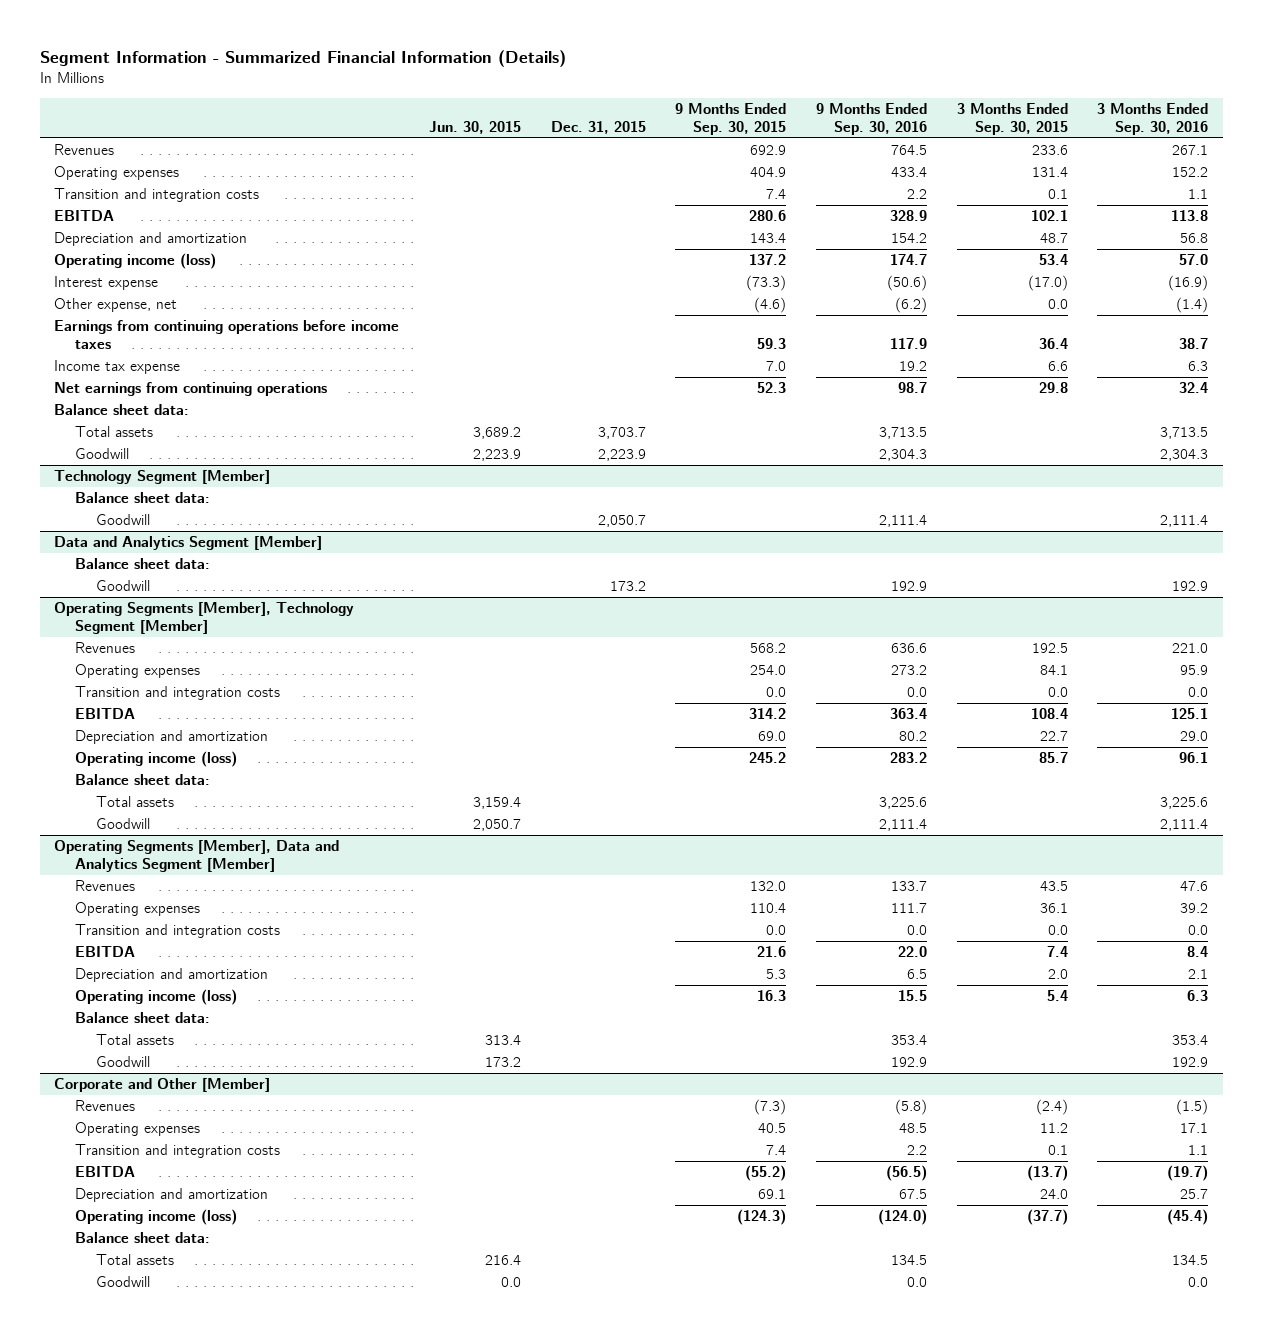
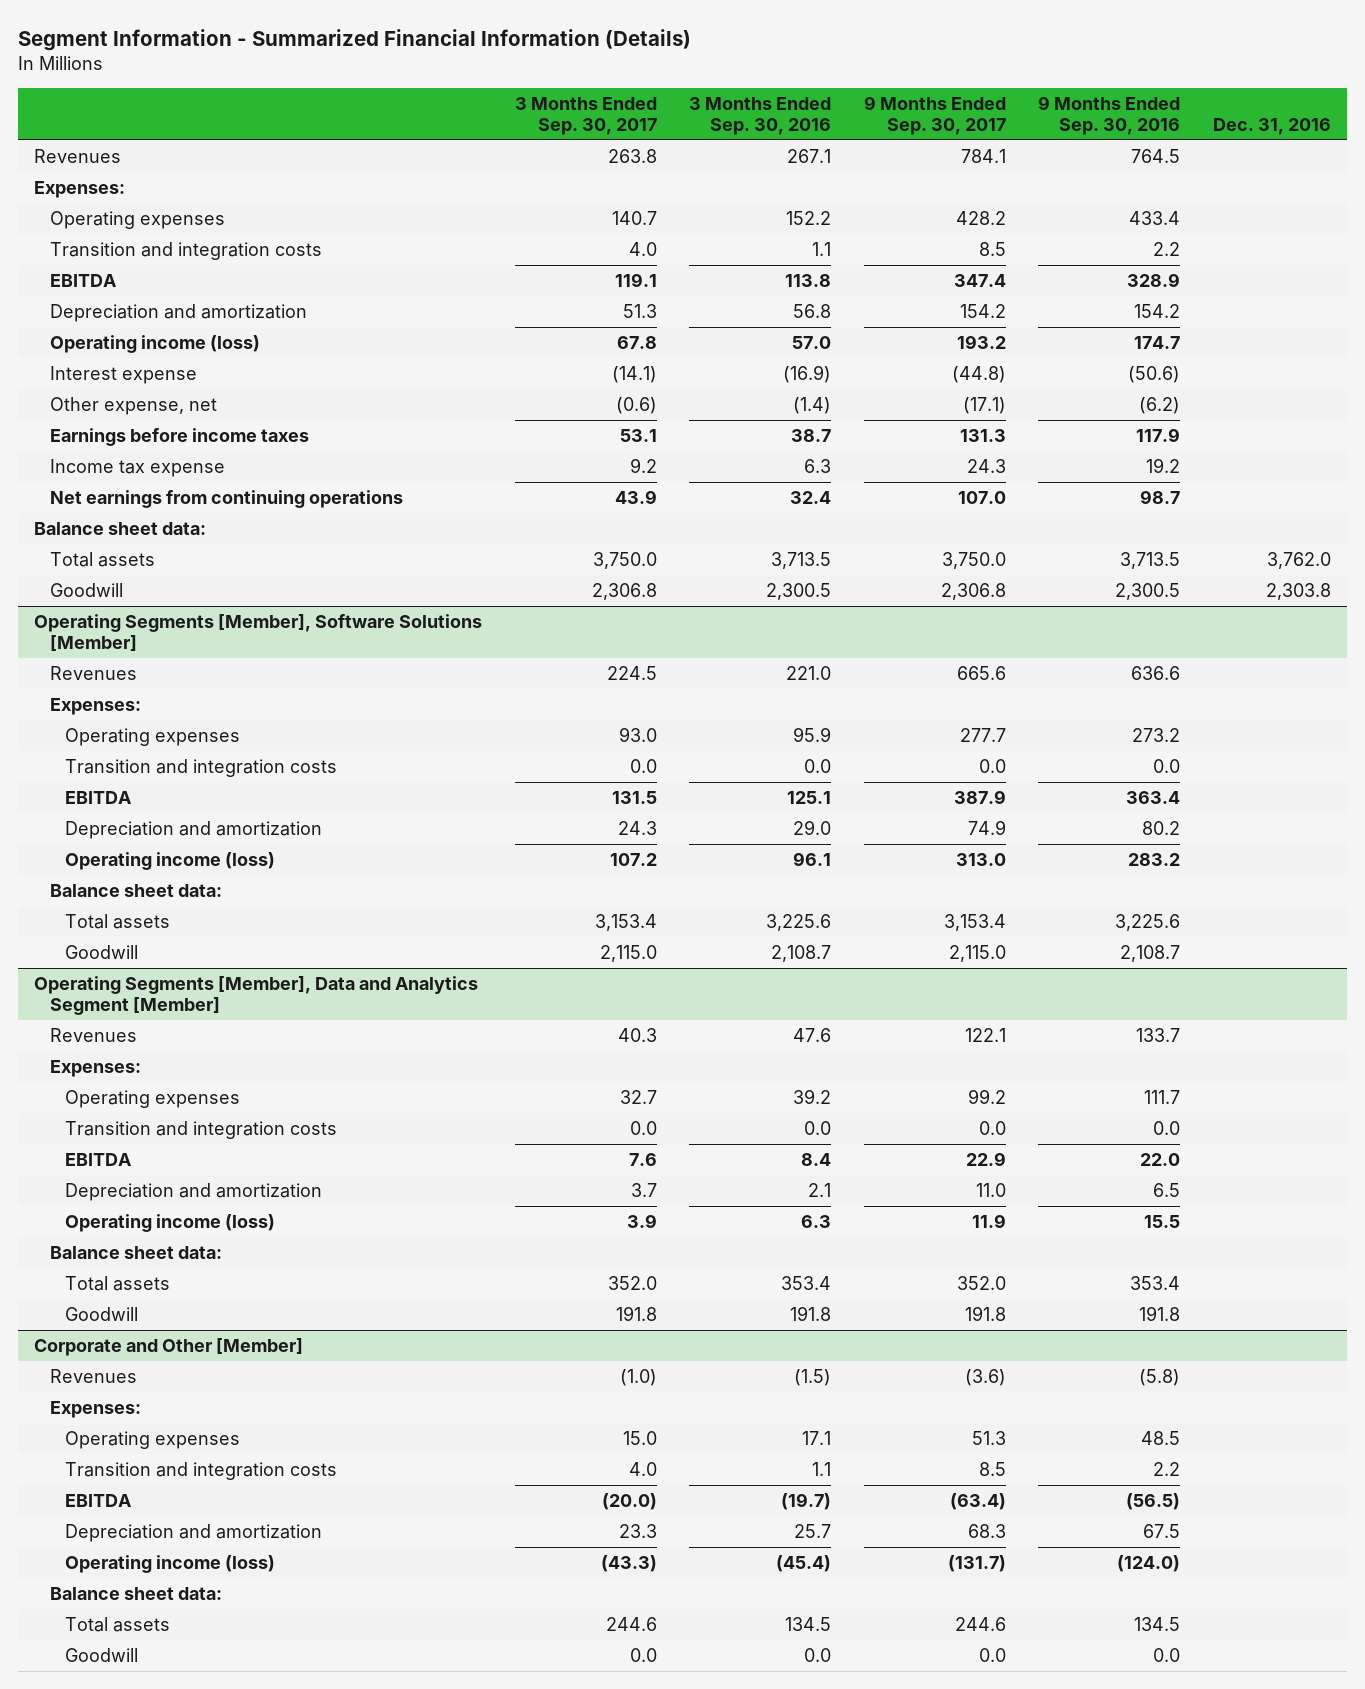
- | Jun. 30, 2015 | Dec. 31, 2015 | 9 Months Ended Sep. 30, 2015 | 9 Months Ended Sep. 30, 2016 | 3 Months Ended Sep. 30, 2015 | 3 Months Ended Sep. 30, 2016
+ | 3 Months Ended Sep. 30, 2017 | 3 Months Ended Sep. 30, 2016 | 9 Months Ended Sep. 30, 2017 | 9 Months Ended Sep. 30, 2016 | Dec. 31, 2016
+ Expenses:
- Earnings from continuing operations before income taxes | | | 59.3 | 117.9 | 36.4 | 38.7
+ Earnings before income taxes | 53.1 | 38.7 | 131.3 | 117.9 |
- Goodwill | 2,223.9 | 2,223.9 | | 2,304.3 | | 2,304.3
- Technology Segment [Member]
- Balance sheet data:
- Goodwill | | 2,050.7 | | 2,111.4 | | 2,111.4
- Data and Analytics Segment [Member]
- Balance sheet data:
- Goodwill | | 173.2 | | 192.9 | | 192.9
- Operating Segments [Member], Technology Segment [Member]
+ Goodwill | 2,306.8 | 2,300.5 | 2,306.8 | 2,300.5 | 2,303.8
+ Operating Segments [Member], Software Solutions [Member]
+ Expenses:
- Goodwill | 2,050.7 | | | 2,111.4 | | 2,111.4
+ Goodwill | 2,115.0 | 2,108.7 | 2,115.0 | 2,108.7 |
@ Operating Segments [Member], Data and Analytics Segment [Member]
+ Expenses:
- Goodwill | 173.2 | | | 192.9 | | 192.9
+ Goodwill | 191.8 | 191.8 | 191.8 | 191.8 |
@ Corporate and Other [Member]
+ Expenses:

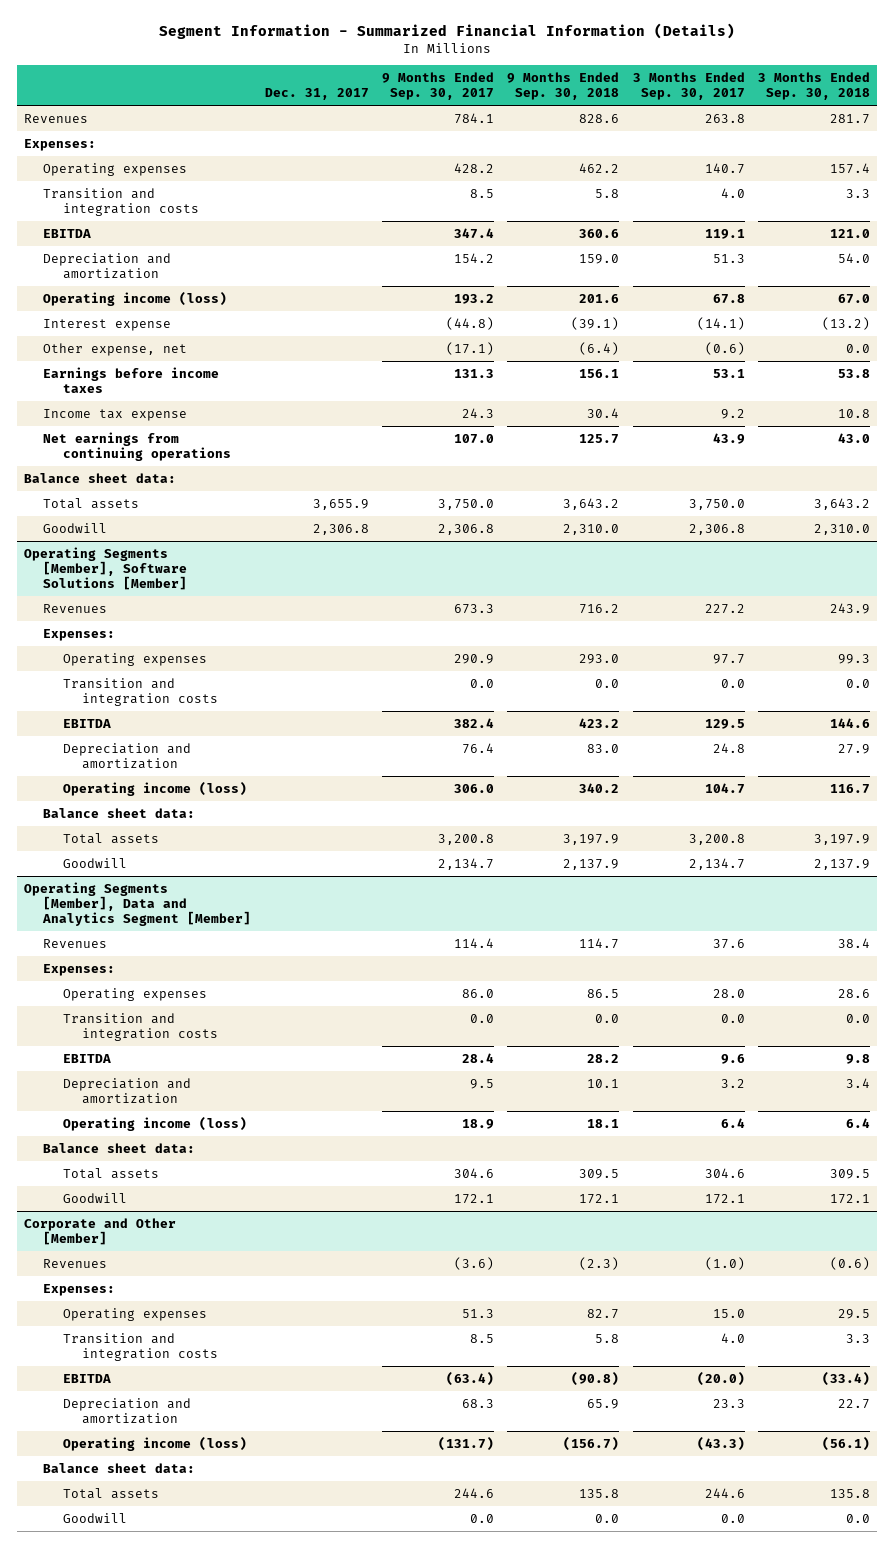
- | 3 Months Ended Sep. 30, 2017 | 3 Months Ended Sep. 30, 2016 | 9 Months Ended Sep. 30, 2017 | 9 Months Ended Sep. 30, 2016 | Dec. 31, 2016
+ | Dec. 31, 2017 | 9 Months Ended Sep. 30, 2017 | 9 Months Ended Sep. 30, 2018 | 3 Months Ended Sep. 30, 2017 | 3 Months Ended Sep. 30, 2018
@ Operating Segments [Member], Software Solutions [Member]
- Revenues | 224.5 | 221.0 | 665.6 | 636.6 |
+ Revenues | | 673.3 | 716.2 | 227.2 | 243.9
- Operating expenses | 93.0 | 95.9 | 277.7 | 273.2 |
+ Operating expenses | | 290.9 | 293.0 | 97.7 | 99.3
- EBITDA | 131.5 | 125.1 | 387.9 | 363.4 |
- Depreciation and amortization | 24.3 | 29.0 | 74.9 | 80.2 |
- Operating income (loss) | 107.2 | 96.1 | 313.0 | 283.2 |
+ EBITDA | | 382.4 | 423.2 | 129.5 | 144.6
+ Depreciation and amortization | | 76.4 | 83.0 | 24.8 | 27.9
+ Operating income (loss) | | 306.0 | 340.2 | 104.7 | 116.7
- Total assets | 3,153.4 | 3,225.6 | 3,153.4 | 3,225.6 |
- Goodwill | 2,115.0 | 2,108.7 | 2,115.0 | 2,108.7 |
+ Total assets | | 3,200.8 | 3,197.9 | 3,200.8 | 3,197.9
+ Goodwill | | 2,134.7 | 2,137.9 | 2,134.7 | 2,137.9
@ Operating Segments [Member], Data and Analytics Segment [Member]
- Revenues | 40.3 | 47.6 | 122.1 | 133.7 |
+ Revenues | | 114.4 | 114.7 | 37.6 | 38.4
- Operating expenses | 32.7 | 39.2 | 99.2 | 111.7 |
+ Operating expenses | | 86.0 | 86.5 | 28.0 | 28.6
- EBITDA | 7.6 | 8.4 | 22.9 | 22.0 |
- Depreciation and amortization | 3.7 | 2.1 | 11.0 | 6.5 |
- Operating income (loss) | 3.9 | 6.3 | 11.9 | 15.5 |
+ EBITDA | | 28.4 | 28.2 | 9.6 | 9.8
+ Depreciation and amortization | | 9.5 | 10.1 | 3.2 | 3.4
+ Operating income (loss) | | 18.9 | 18.1 | 6.4 | 6.4
- Total assets | 352.0 | 353.4 | 352.0 | 353.4 |
- Goodwill | 191.8 | 191.8 | 191.8 | 191.8 |
+ Total assets | | 304.6 | 309.5 | 304.6 | 309.5
+ Goodwill | | 172.1 | 172.1 | 172.1 | 172.1

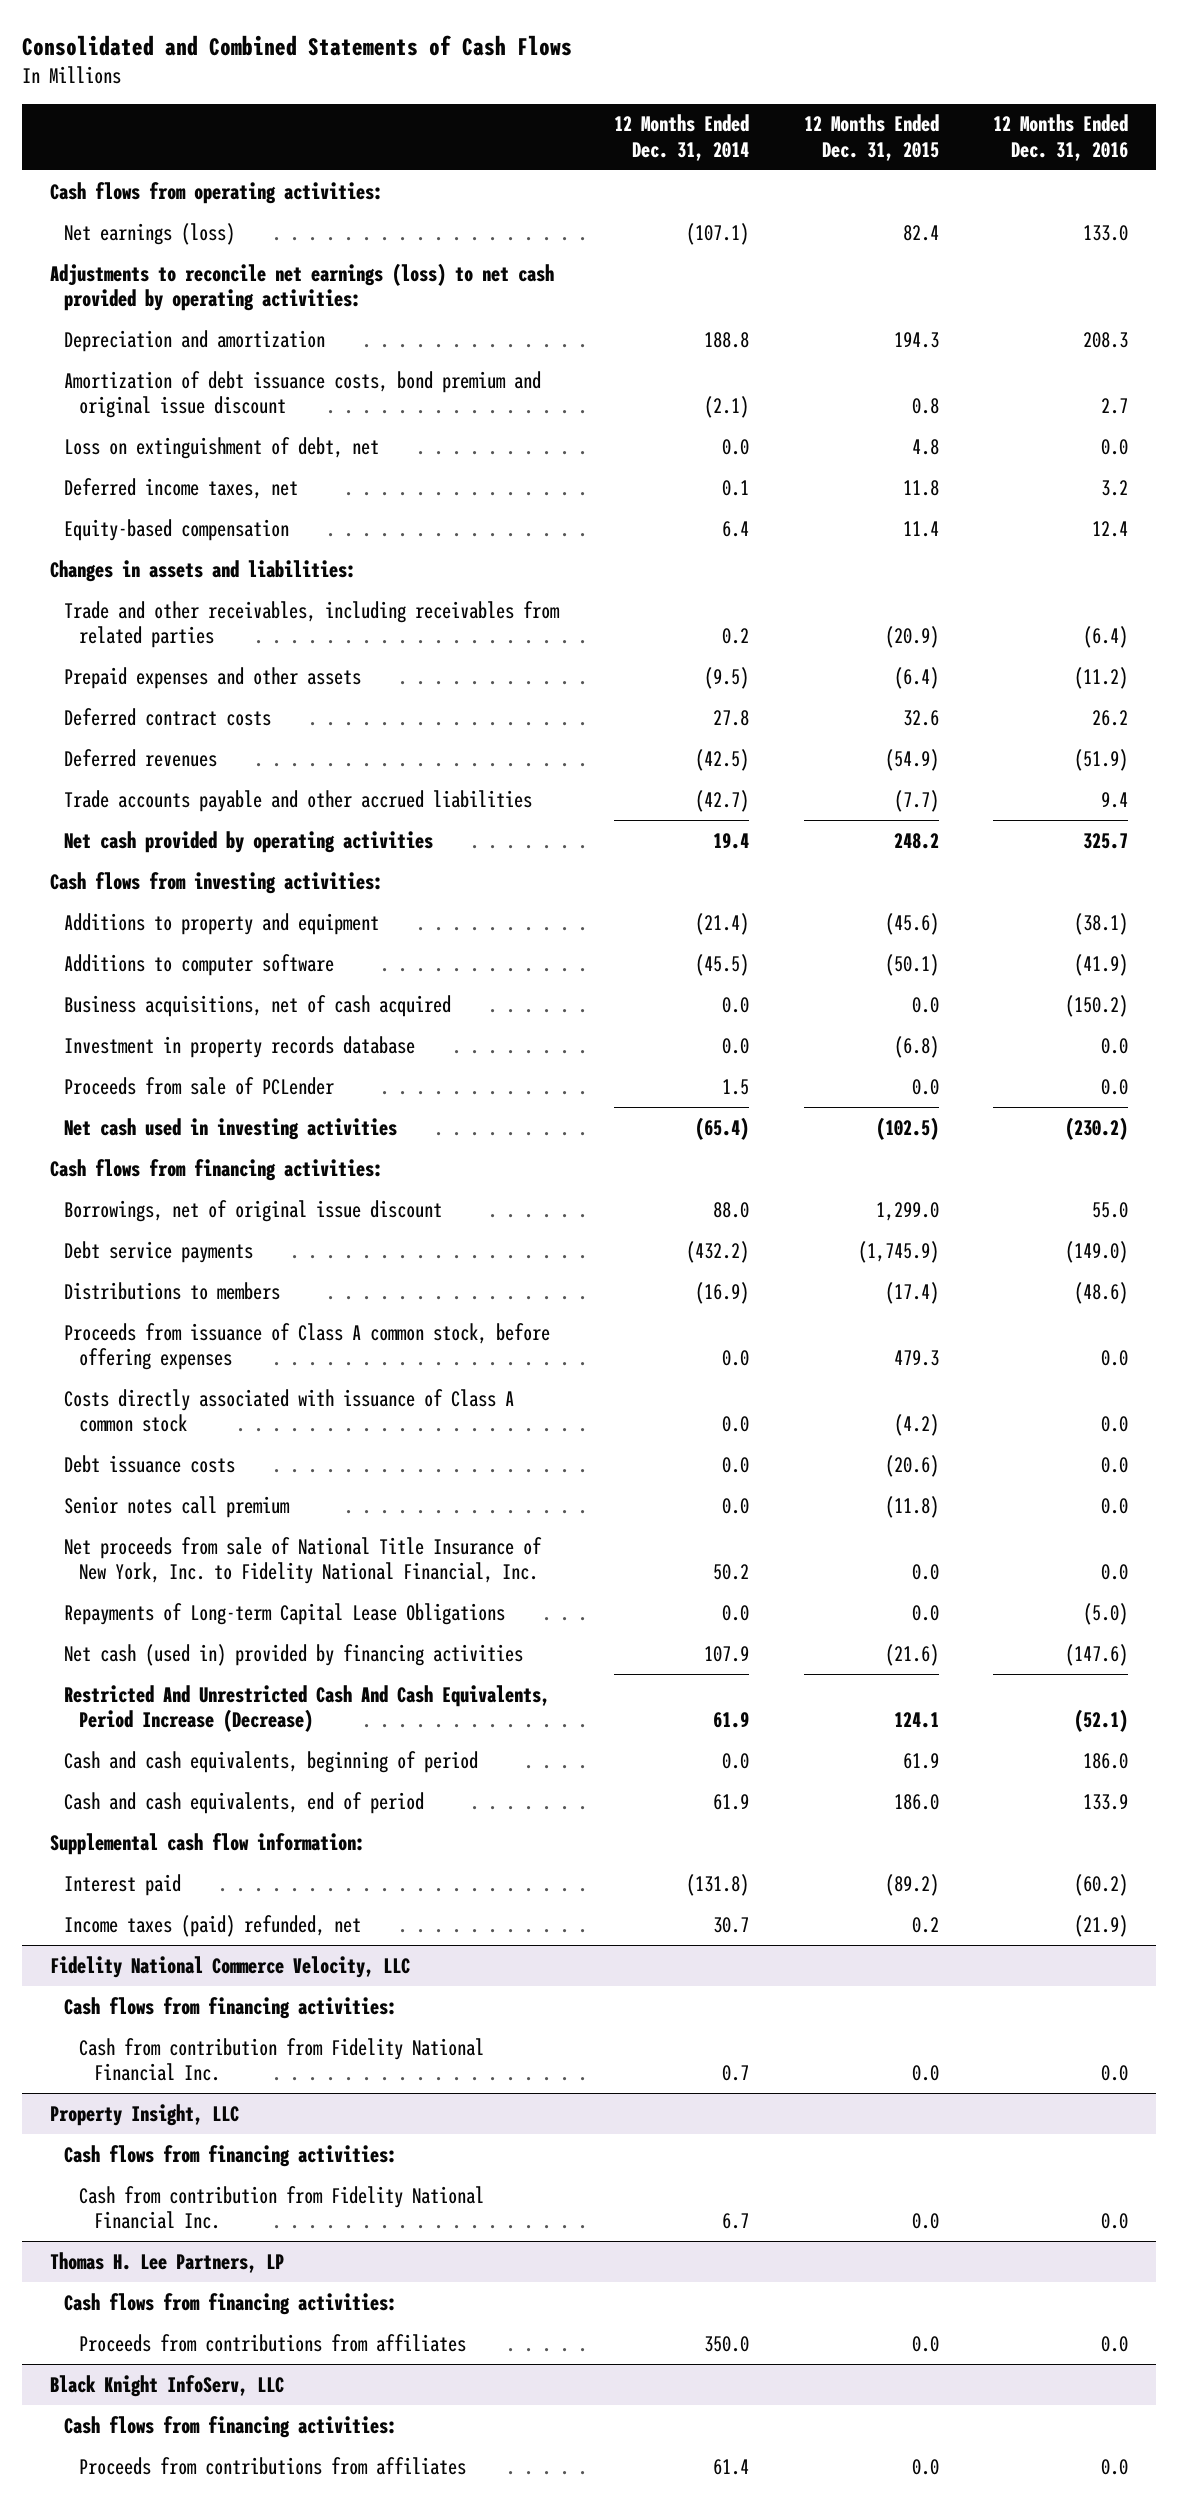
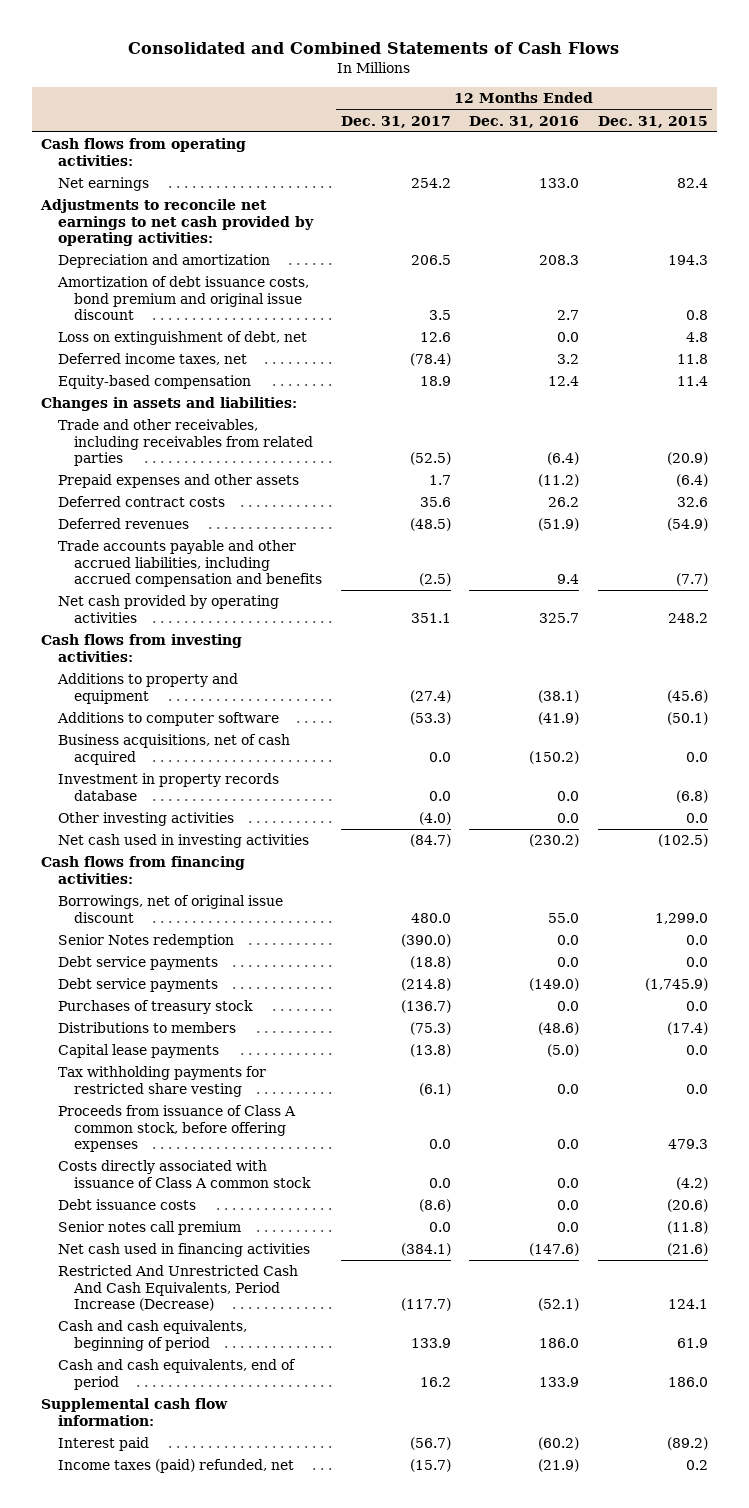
- | 12 Months Ended Dec. 31, 2014 | 12 Months Ended Dec. 31, 2015 | 12 Months Ended Dec. 31, 2016
+ | 12 Months Ended Dec. 31, 2017 | 12 Months Ended Dec. 31, 2016 | 12 Months Ended Dec. 31, 2015
- Net earnings (loss) | (107.1) | 82.4 | 133.0
- Adjustments to reconcile net earnings (loss) to net cash provided by operating activities:
+ Net earnings | 254.2 | 133.0 | 82.4
+ Adjustments to reconcile net earnings to net cash provided by operating activities:
- Trade accounts payable and other accrued liabilities | (42.7) | (7.7) | 9.4
+ Trade accounts payable and other accrued liabilities, including accrued compensation and benefits | (2.5) | 9.4 | (7.7)
- Proceeds from sale of PCLender | 1.5 | 0.0 | 0.0
+ Other investing activities | (4.0) | 0.0 | 0.0
+ Senior Notes redemption | (390.0) | 0.0 | 0.0
+ Debt service payments | (18.8) | 0.0 | 0.0
+ Purchases of treasury stock | (136.7) | 0.0 | 0.0
+ Capital lease payments | (13.8) | (5.0) | 0.0
+ Tax withholding payments for restricted share vesting | (6.1) | 0.0 | 0.0
- Net proceeds from sale of National Title Insurance of New York, Inc. to Fidelity National Financial, Inc. | 50.2 | 0.0 | 0.0
- Repayments of Long-term Capital Lease Obligations | 0.0 | 0.0 | (5.0)
- Net cash (used in) provided by financing activities | 107.9 | (21.6) | (147.6)
+ Net cash used in financing activities | (384.1) | (147.6) | (21.6)
- Fidelity National Commerce Velocity, LLC
- Cash flows from financing activities:
- Cash from contribution from Fidelity National Financial Inc. | 0.7 | 0.0 | 0.0
- Property Insight, LLC
- Cash flows from financing activities:
- Cash from contribution from Fidelity National Financial Inc. | 6.7 | 0.0 | 0.0
- Thomas H. Lee Partners, LP
- Cash flows from financing activities:
- Proceeds from contributions from affiliates | 350.0 | 0.0 | 0.0
- Black Knight InfoServ, LLC
- Cash flows from financing activities:
- Proceeds from contributions from affiliates | 61.4 | 0.0 | 0.0

